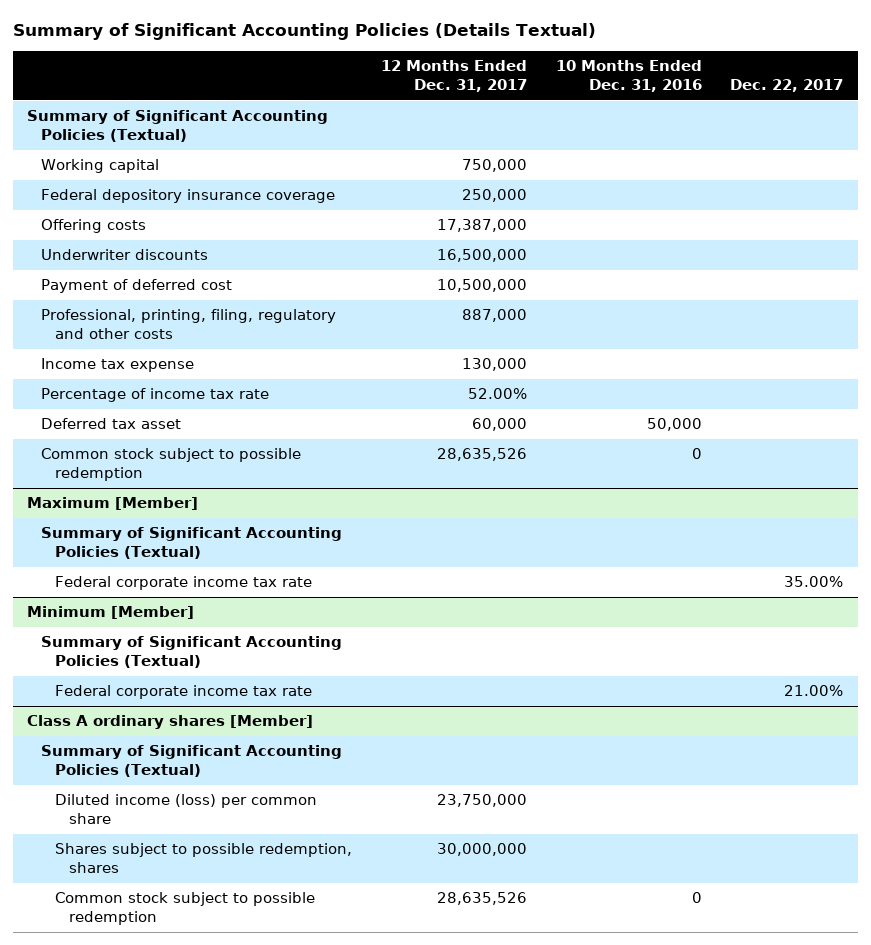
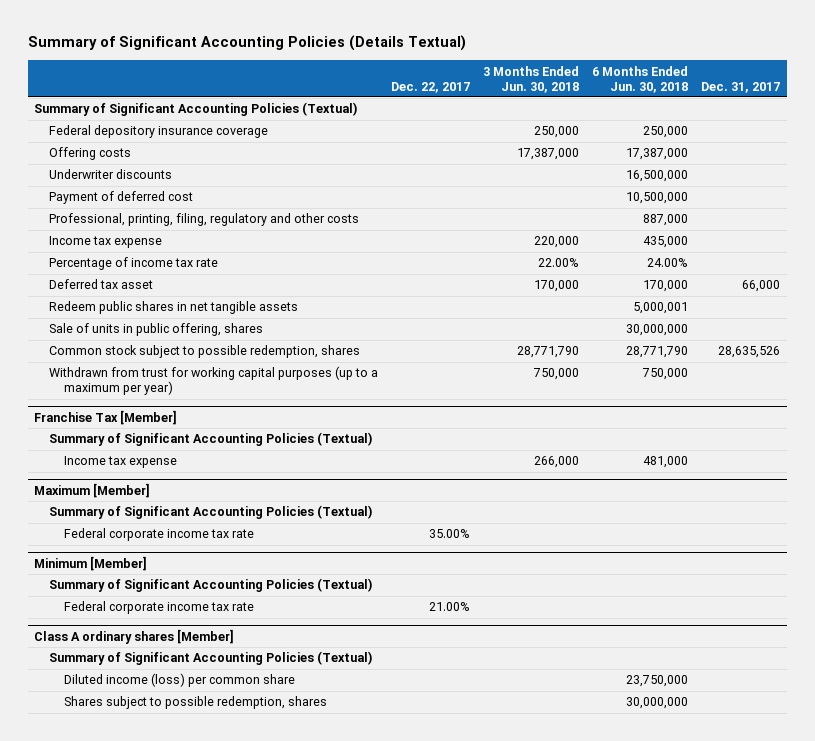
- | 12 Months Ended Dec. 31, 2017 | 10 Months Ended Dec. 31, 2016 | Dec. 22, 2017
+ | Dec. 22, 2017 | 3 Months Ended Jun. 30, 2018 | 6 Months Ended Jun. 30, 2018 | Dec. 31, 2017
- Working capital | 750,000 | |
- Common stock subject to possible redemption | 28,635,526 | 0 |
+ Redeem public shares in net tangible assets | | | 5,000,001 |
+ Sale of units in public offering, shares | | | 30,000,000 |
+ Common stock subject to possible redemption, shares | | 28,771,790 | 28,771,790 | 28,635,526
+ Withdrawn from trust for working capital purposes (up to a maximum per year) | | 750,000 | 750,000 |
+ Franchise Tax [Member]
+ Summary of Significant Accounting Policies (Textual)
+ Income tax expense | | 266,000 | 481,000 |
@ Class A ordinary shares [Member]
- Common stock subject to possible redemption | 28,635,526 | 0 |

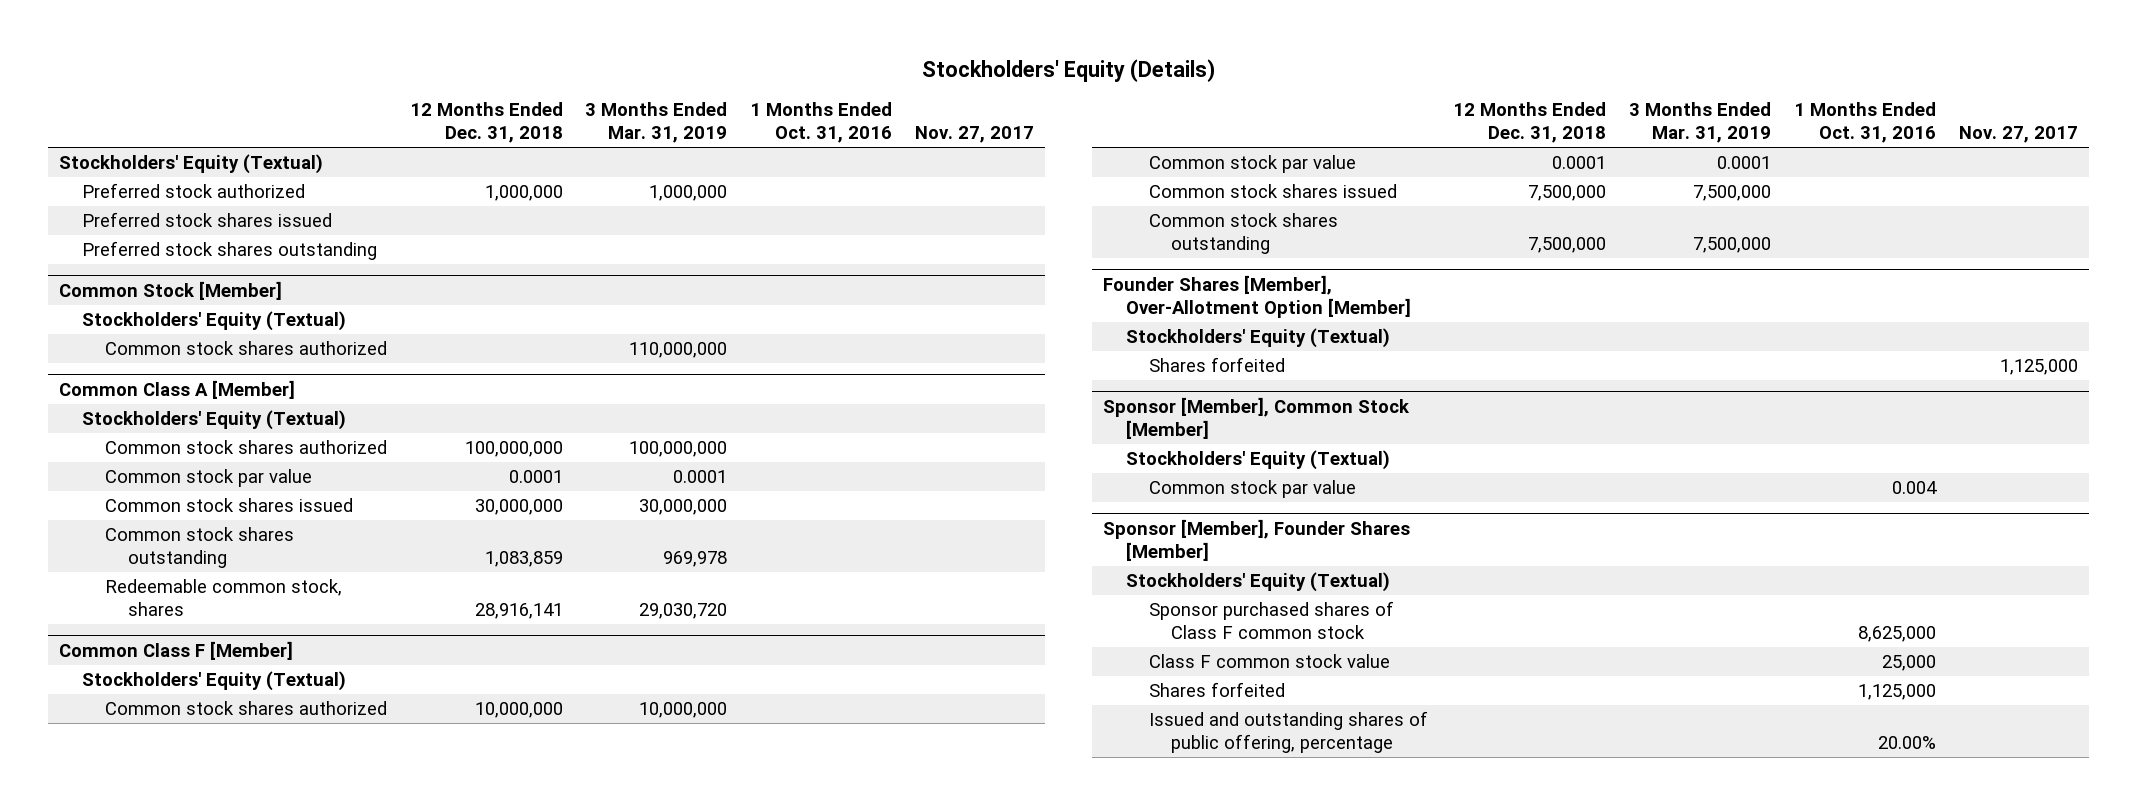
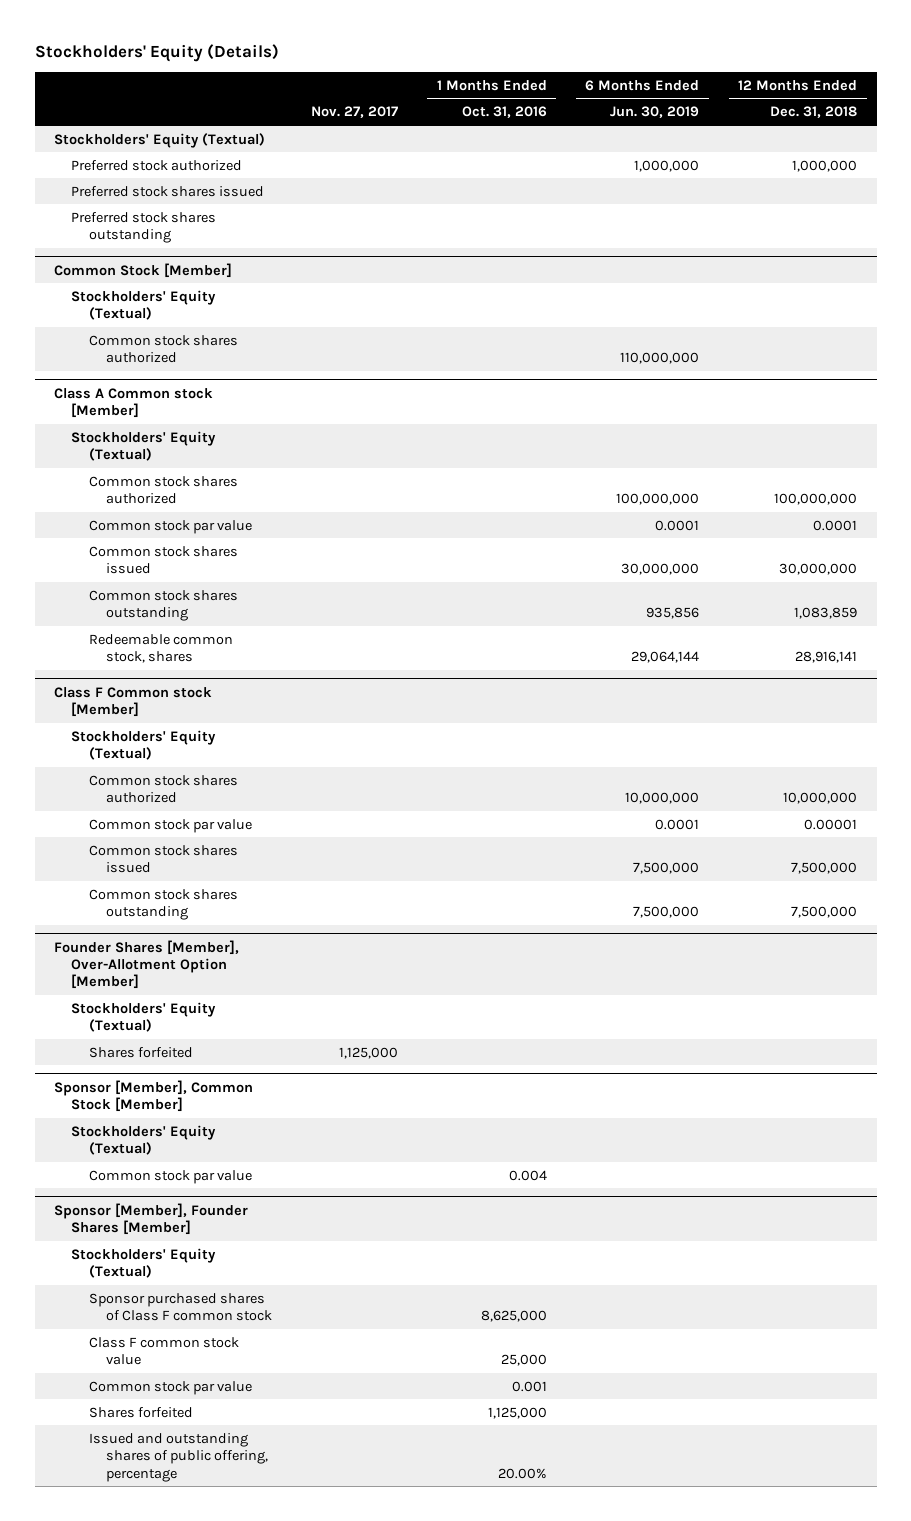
- | 12 Months Ended Dec. 31, 2018 | 3 Months Ended Mar. 31, 2019 | 1 Months Ended Oct. 31, 2016 | Nov. 27, 2017
+ | Nov. 27, 2017 | 1 Months Ended Oct. 31, 2016 | 6 Months Ended Jun. 30, 2019 | 12 Months Ended Dec. 31, 2018
- Common Class A [Member]
+ Class A Common stock [Member]
- Common Class F [Member]
+ Class F Common stock [Member]
- Common stock par value | 0.0001 | 0.0001 | |
+ Common stock par value | | | 0.0001 | 0.00001
@ Sponsor [Member], Founder Shares [Member]
+ Common stock par value | | 0.001 | |

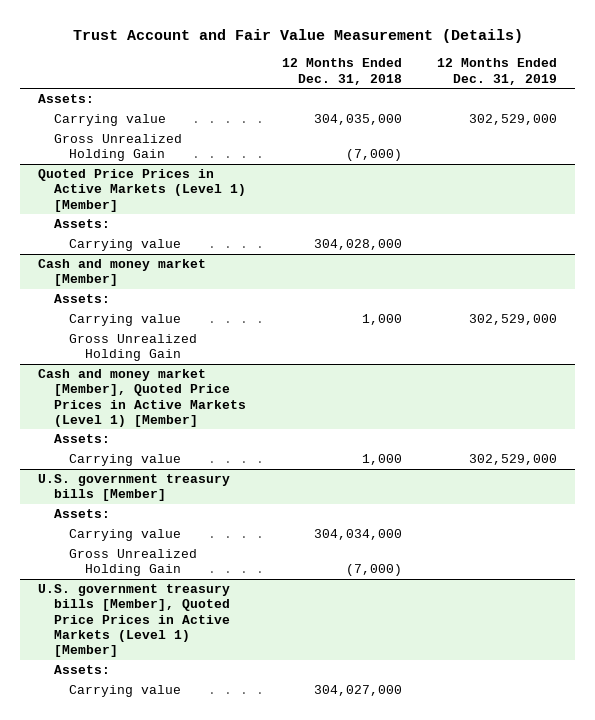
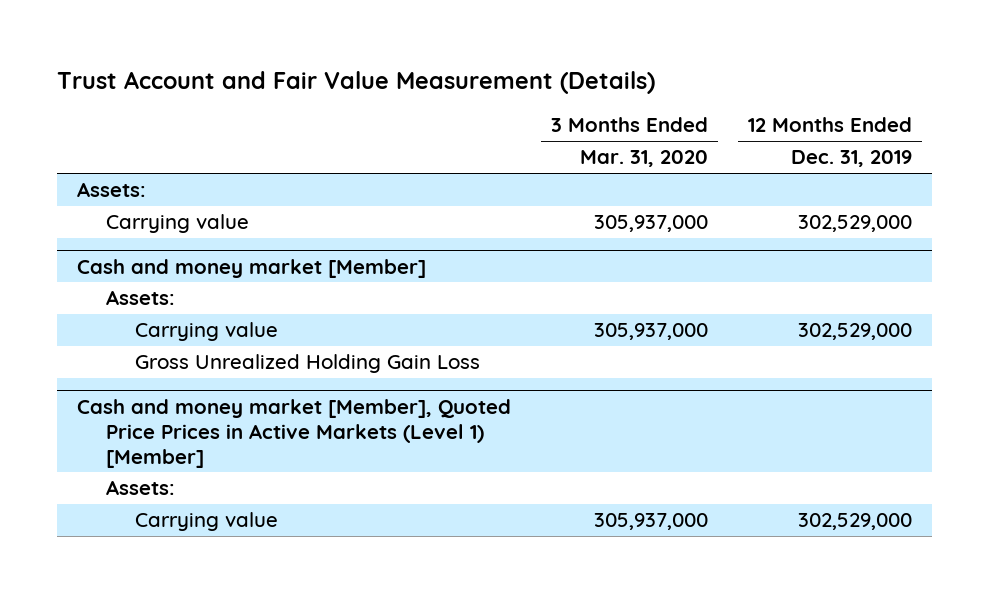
- | 12 Months Ended Dec. 31, 2018 | 12 Months Ended Dec. 31, 2019
+ | 3 Months Ended Mar. 31, 2020 | 12 Months Ended Dec. 31, 2019
- Gross Unrealized Holding Gain | (7,000) |
- Quoted Price Prices in Active Markets (Level 1) [Member]
- Assets:
- Carrying value | 304,028,000 |
@ Cash and money market [Member]
- Gross Unrealized Holding Gain
+ Gross Unrealized Holding Gain Loss
- U.S. government treasury bills [Member]
- Assets:
- Carrying value | 304,034,000 |
- Gross Unrealized Holding Gain | (7,000) |
- U.S. government treasury bills [Member], Quoted Price Prices in Active Markets (Level 1) [Member]
- Assets:
- Carrying value | 304,027,000 |

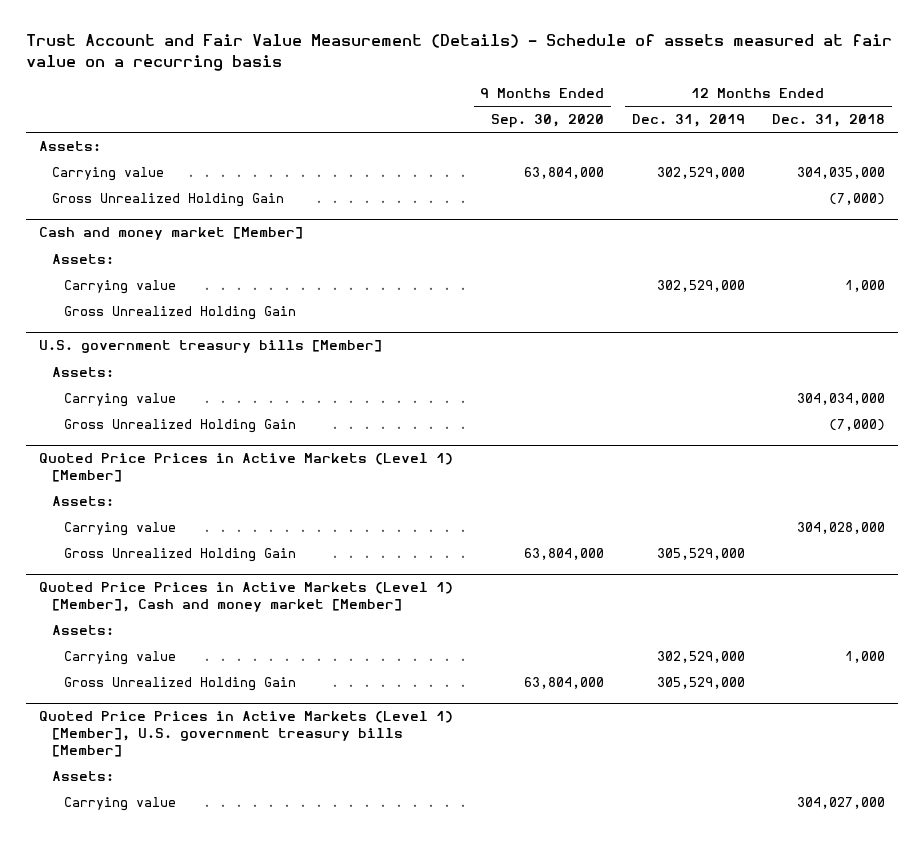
- Trust Account and Fair Value Measurement (Details)
+ Trust Account and Fair Value Measurement (Details) - Schedule of assets measured at fair value on a recurring basis
- | 3 Months Ended Mar. 31, 2020 | 12 Months Ended Dec. 31, 2019
+ | 9 Months Ended Sep. 30, 2020 | 12 Months Ended Dec. 31, 2019 | 12 Months Ended Dec. 31, 2018
+ Gross Unrealized Holding Gain | | | (7,000)
@ Cash and money market [Member]
- Gross Unrealized Holding Gain Loss
- Cash and money market [Member], Quoted Price Prices in Active Markets (Level 1) [Member]
@ Cash and money market [Member]
+ Gross Unrealized Holding Gain
+ U.S. government treasury bills [Member]
+ Assets:
+ Carrying value | | | 304,034,000
+ Gross Unrealized Holding Gain | | | (7,000)
+ Quoted Price Prices in Active Markets (Level 1) [Member]
+ Assets:
+ Carrying value | | | 304,028,000
+ Gross Unrealized Holding Gain | 63,804,000 | 305,529,000 |
+ Quoted Price Prices in Active Markets (Level 1) [Member], Cash and money market [Member]
+ Gross Unrealized Holding Gain | 63,804,000 | 305,529,000 |
+ Quoted Price Prices in Active Markets (Level 1) [Member], U.S. government treasury bills [Member]
+ Assets:
+ Carrying value | | | 304,027,000

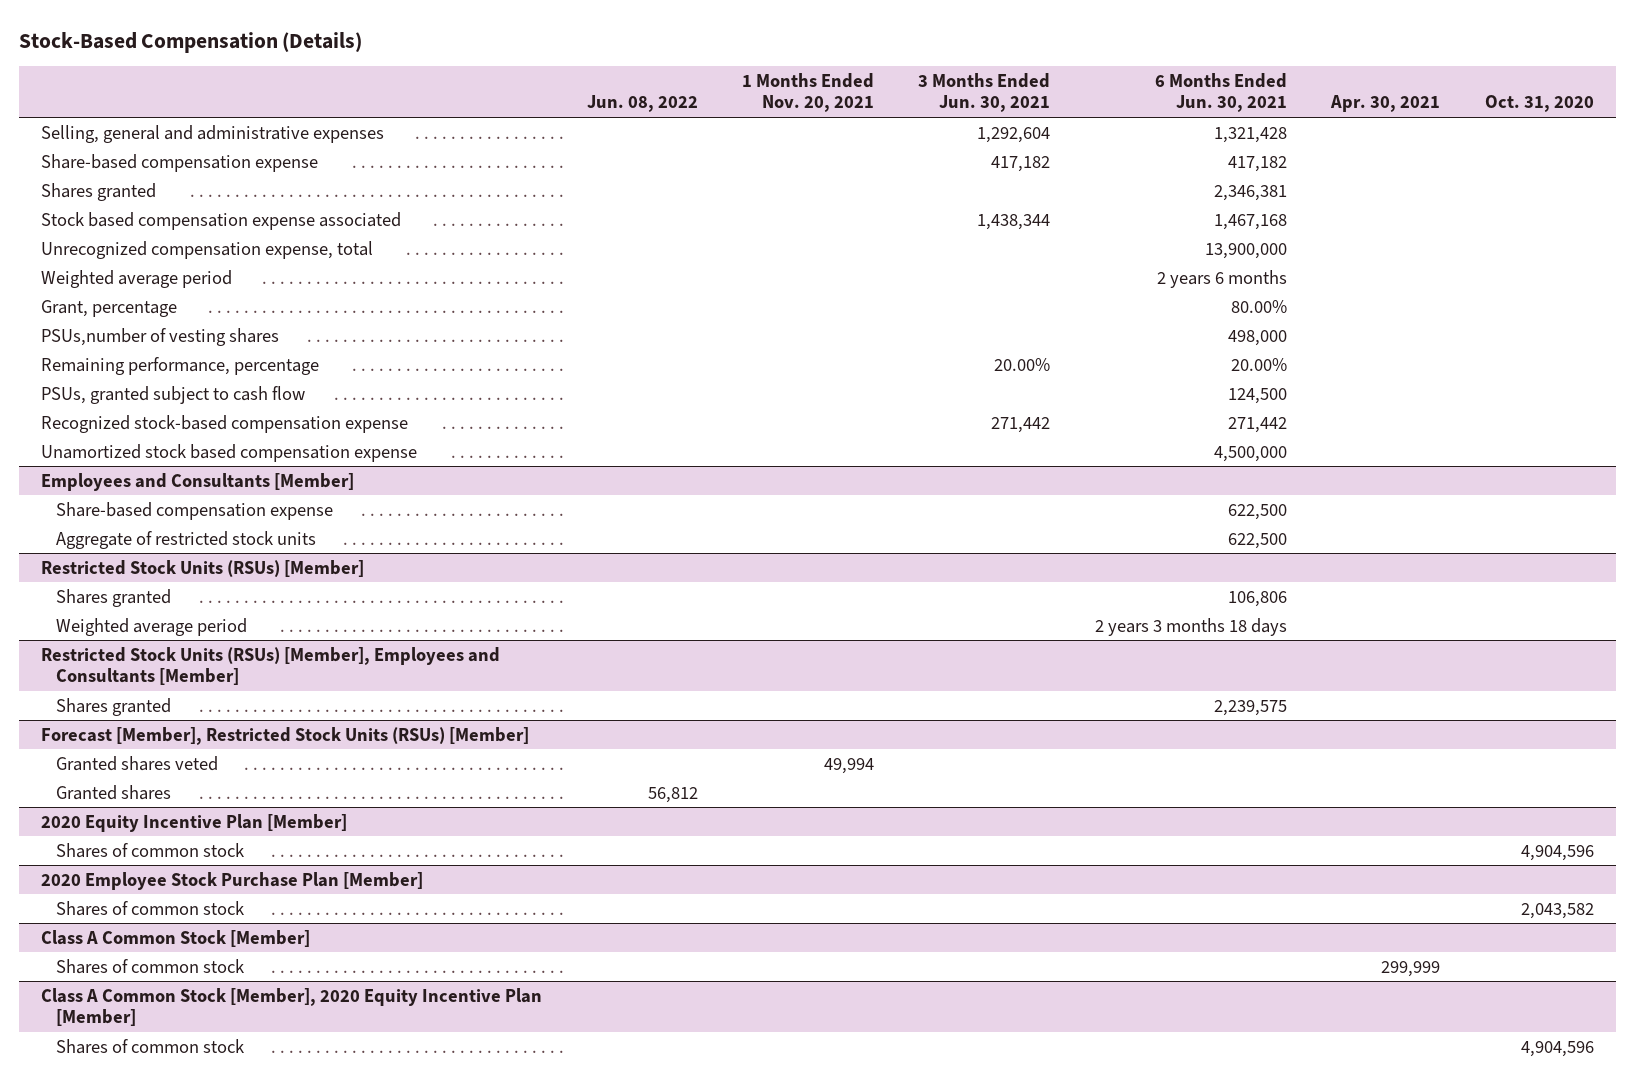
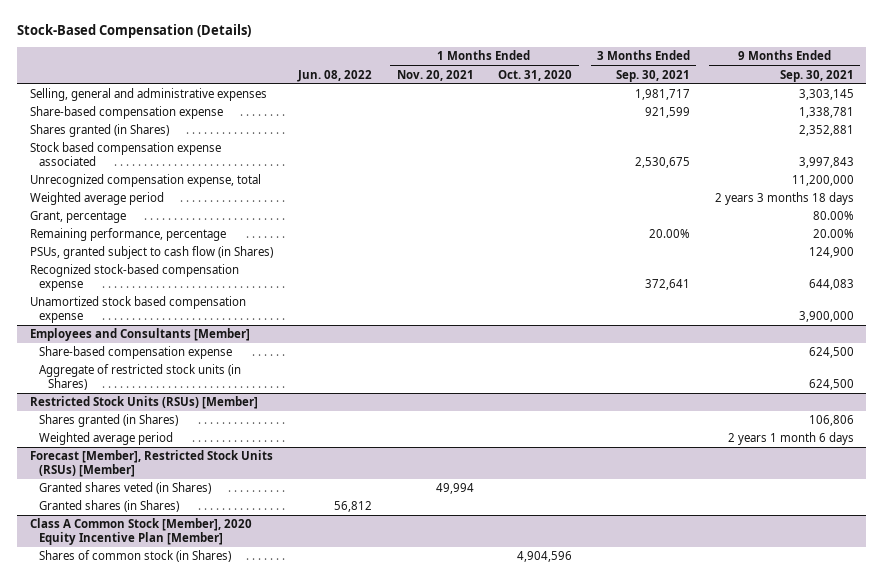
- | Jun. 08, 2022 | 1 Months Ended Nov. 20, 2021 | 3 Months Ended Jun. 30, 2021 | 6 Months Ended Jun. 30, 2021 | Apr. 30, 2021 | Oct. 31, 2020
+ | Jun. 08, 2022 | 1 Months Ended Nov. 20, 2021 | 1 Months Ended Oct. 31, 2020 | 3 Months Ended Sep. 30, 2021 | 9 Months Ended Sep. 30, 2021
- Shares granted | | | | 2,346,381 | |
+ Shares granted (in Shares) | | | | | 2,352,881
- PSUs,number of vesting shares | | | | 498,000 | |
- PSUs, granted subject to cash flow | | | | 124,500 | |
+ PSUs, granted subject to cash flow (in Shares) | | | | | 124,900
@ Employees and Consultants [Member]
- Aggregate of restricted stock units | | | | 622,500 | |
+ Aggregate of restricted stock units (in Shares) | | | | | 624,500
@ Restricted Stock Units (RSUs) [Member]
- Shares granted | | | | 106,806 | |
+ Shares granted (in Shares) | | | | | 106,806
- Restricted Stock Units (RSUs) [Member], Employees and Consultants [Member]
- Shares granted | | | | 2,239,575 | |
@ Forecast [Member], Restricted Stock Units (RSUs) [Member]
- Granted shares veted | | 49,994 | | | |
- Granted shares | 56,812 | | | | |
- 2020 Equity Incentive Plan [Member]
- Shares of common stock | | | | | | 4,904,596
- 2020 Employee Stock Purchase Plan [Member]
- Shares of common stock | | | | | | 2,043,582
- Class A Common Stock [Member]
- Shares of common stock | | | | | 299,999 |
@ Forecast [Member], Restricted Stock Units (RSUs) [Member]
+ Granted shares veted (in Shares) | | 49,994 | | |
+ Granted shares (in Shares) | 56,812 | | | |
@ Class A Common Stock [Member], 2020 Equity Incentive Plan [Member]
- Shares of common stock | | | | | | 4,904,596
+ Shares of common stock (in Shares) | | | 4,904,596 | |

